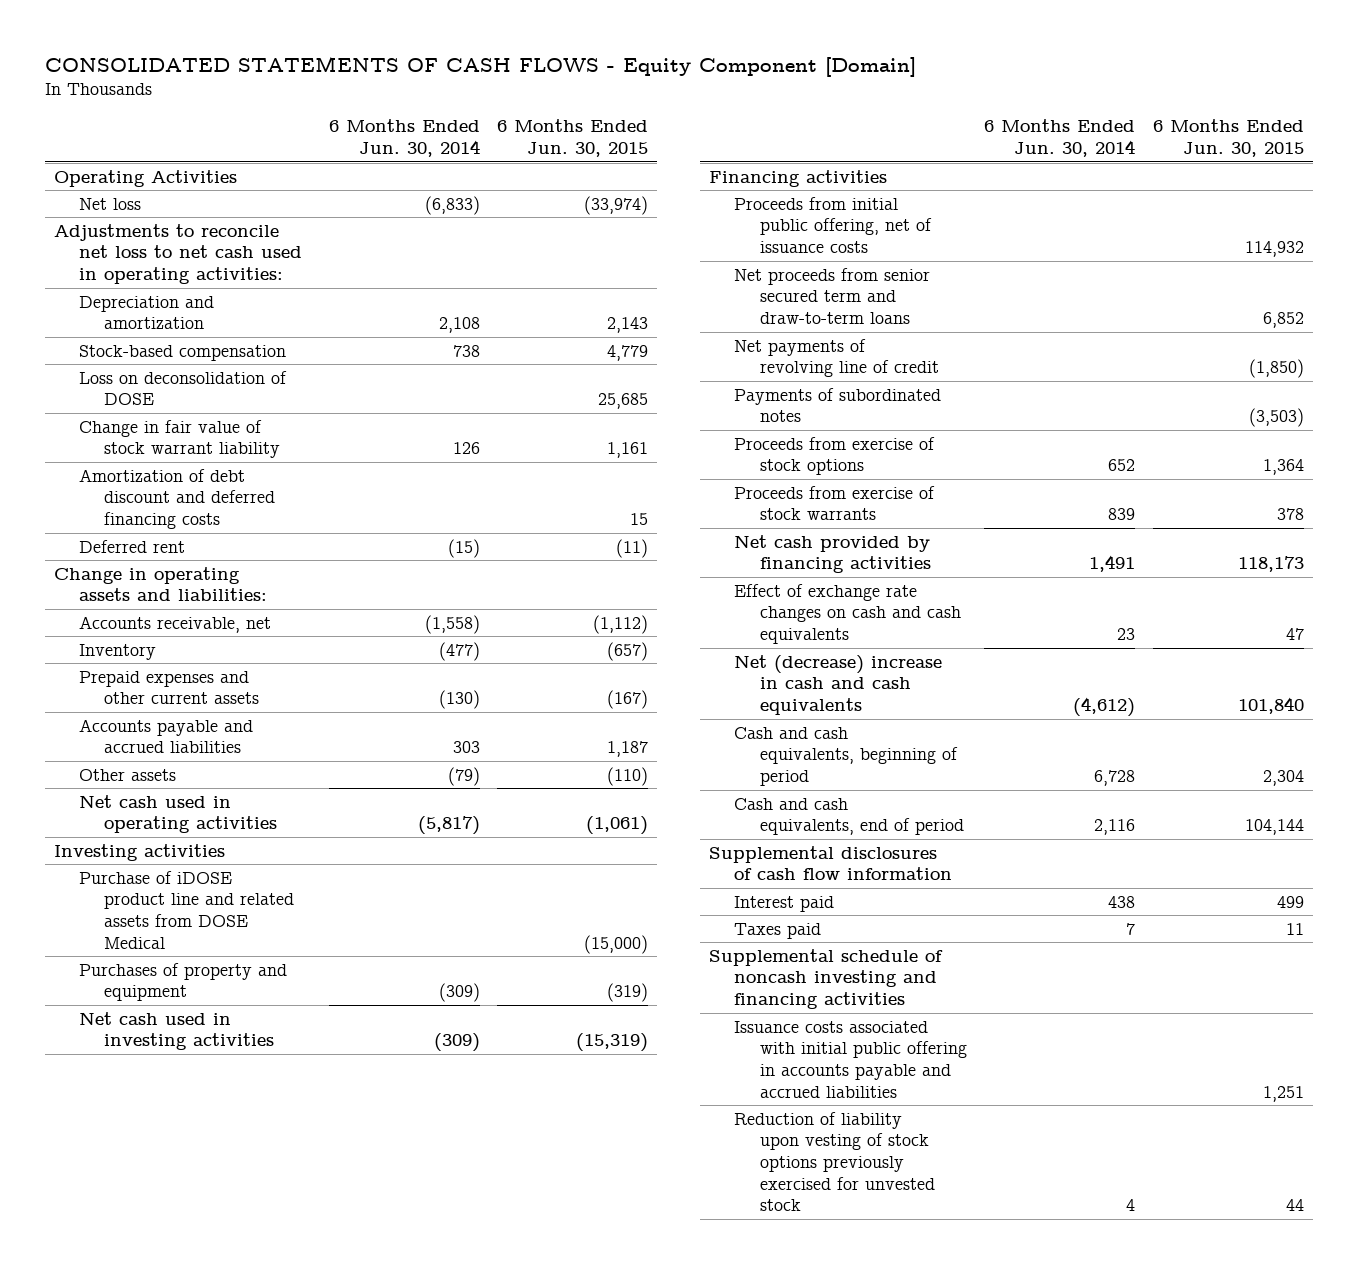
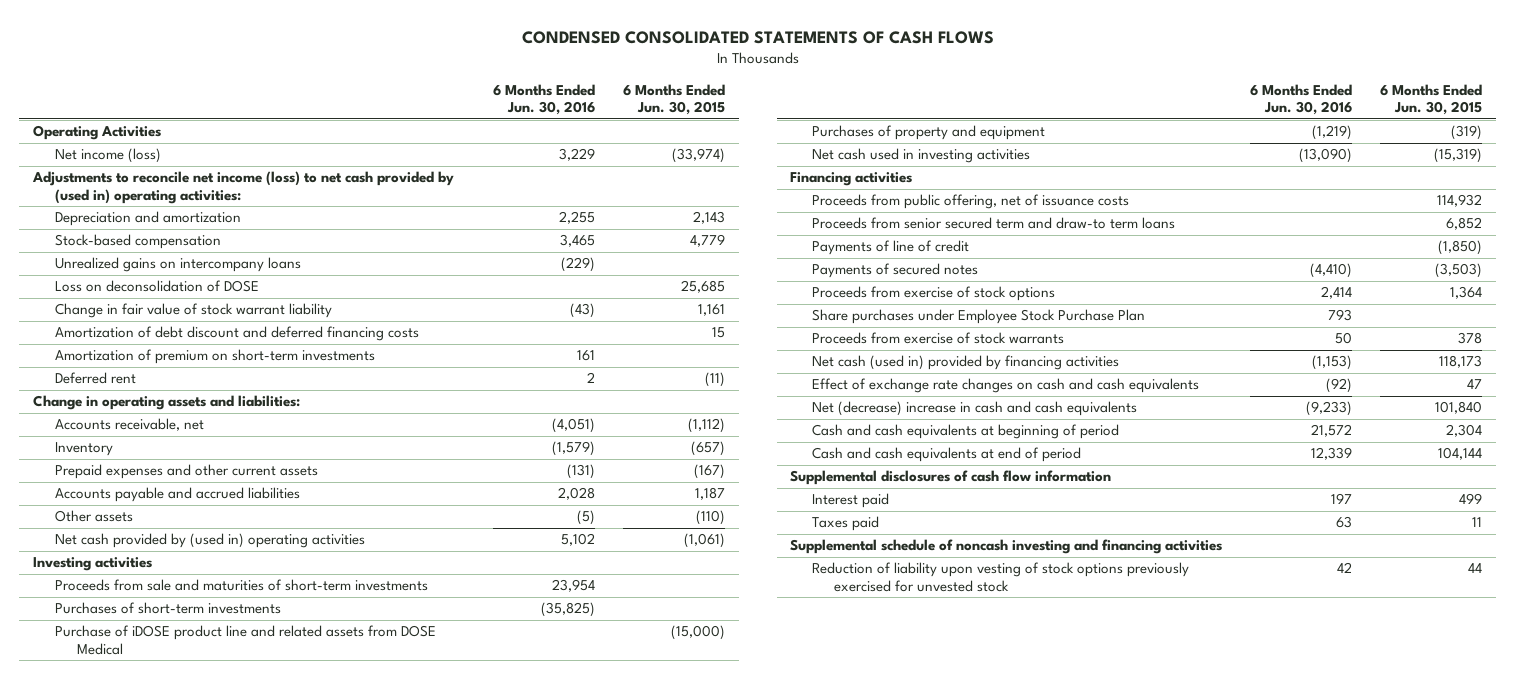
- CONSOLIDATED STATEMENTS OF CASH FLOWS - Equity Component [Domain]
+ CONDENSED CONSOLIDATED STATEMENTS OF CASH FLOWS
- | 6 Months Ended Jun. 30, 2014 | 6 Months Ended Jun. 30, 2015
+ | 6 Months Ended Jun. 30, 2016 | 6 Months Ended Jun. 30, 2015
- Net loss | (6,833) | (33,974)
- Adjustments to reconcile net loss to net cash used in operating activities:
+ Net income (loss) | 3,229 | (33,974)
+ Adjustments to reconcile net income (loss) to net cash provided by (used in) operating activities:
+ Unrealized gains on intercompany loans | (229) |
+ Amortization of premium on short-term investments | 161 |
- Net cash used in operating activities | (5,817) | (1,061)
+ Net cash provided by (used in) operating activities | 5,102 | (1,061)
+ Proceeds from sale and maturities of short-term investments | 23,954 |
+ Purchases of short-term investments | (35,825) |
- Proceeds from initial public offering, net of issuance costs | | 114,932
- Net proceeds from senior secured term and draw-to-term loans | | 6,852
- Net payments of revolving line of credit | | (1,850)
- Payments of subordinated notes | | (3,503)
+ Proceeds from public offering, net of issuance costs | | 114,932
+ Proceeds from senior secured term and draw-to term loans | | 6,852
+ Payments of line of credit | | (1,850)
+ Payments of secured notes | (4,410) | (3,503)
+ Share purchases under Employee Stock Purchase Plan | 793 |
- Net cash provided by financing activities | 1,491 | 118,173
+ Net cash (used in) provided by financing activities | (1,153) | 118,173
- Cash and cash equivalents, beginning of period | 6,728 | 2,304
- Cash and cash equivalents, end of period | 2,116 | 104,144
+ Cash and cash equivalents at beginning of period | 21,572 | 2,304
+ Cash and cash equivalents at end of period | 12,339 | 104,144
- Issuance costs associated with initial public offering in accounts payable and accrued liabilities | | 1,251

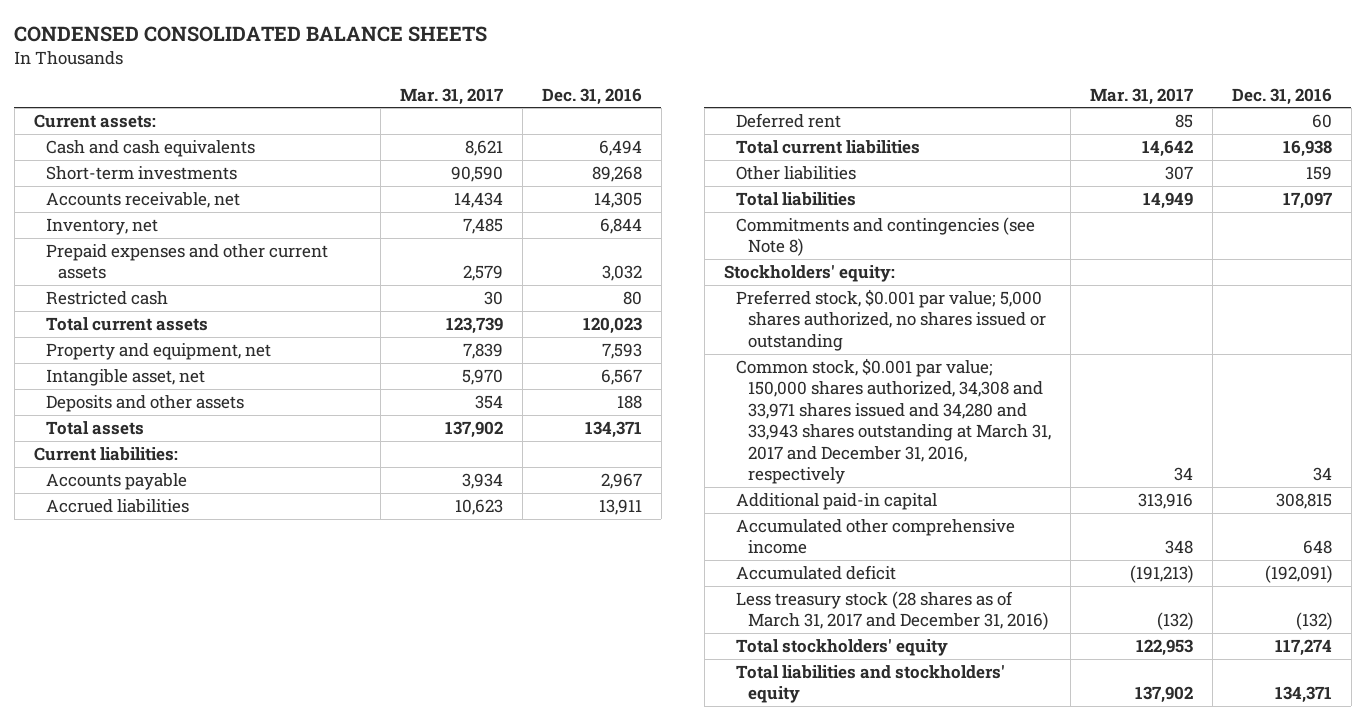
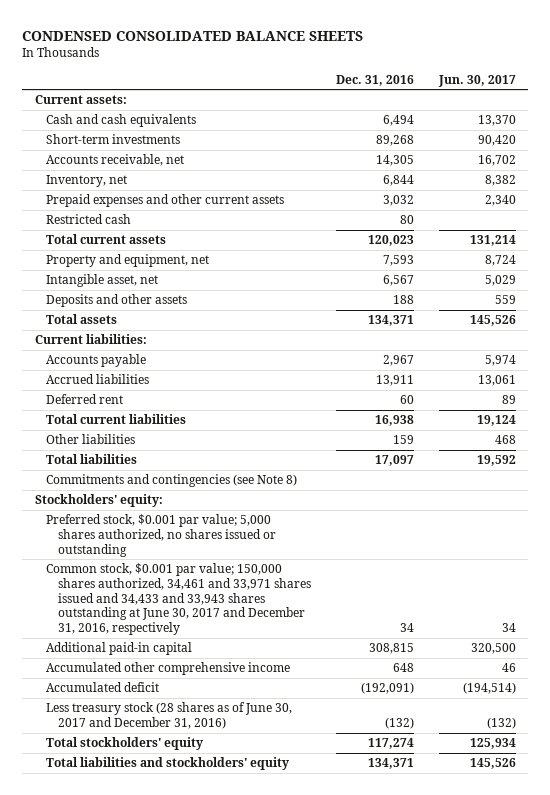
- | Mar. 31, 2017 | Dec. 31, 2016
+ | Dec. 31, 2016 | Jun. 30, 2017
- Common stock, $0.001 par value; 150,000 shares authorized, 34,308 and 33,971 shares issued and 34,280 and 33,943 shares outstanding at March 31, 2017 and December 31, 2016, respectively | 34 | 34
+ Common stock, $0.001 par value; 150,000 shares authorized, 34,461 and 33,971 shares issued and 34,433 and 33,943 shares outstanding at June 30, 2017 and December 31, 2016, respectively | 34 | 34
- Less treasury stock (28 shares as of March 31, 2017 and December 31, 2016) | (132) | (132)
+ Less treasury stock (28 shares as of June 30, 2017 and December 31, 2016) | (132) | (132)

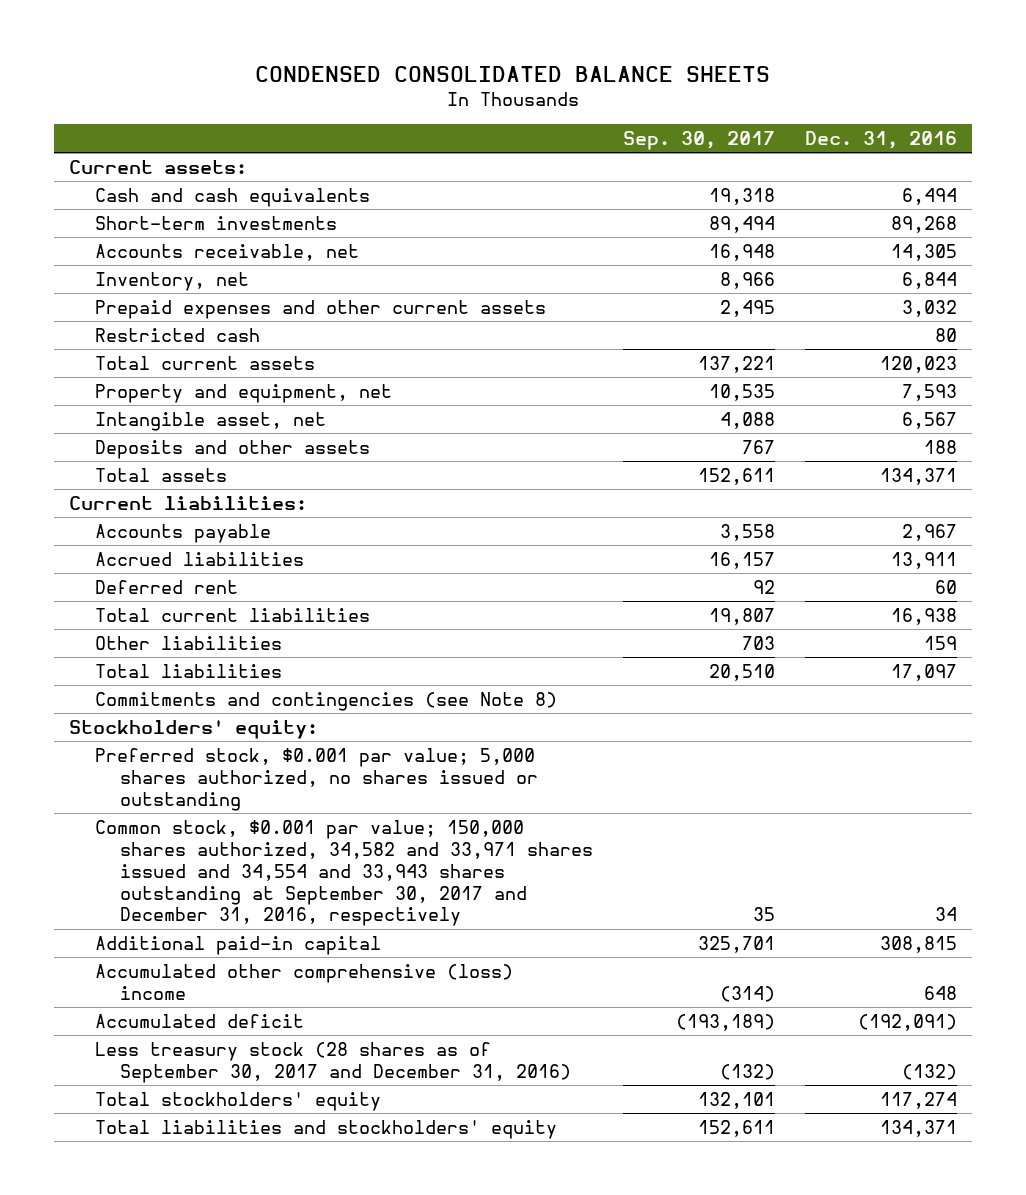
- | Dec. 31, 2016 | Jun. 30, 2017
+ | Sep. 30, 2017 | Dec. 31, 2016
- Common stock, $0.001 par value; 150,000 shares authorized, 34,461 and 33,971 shares issued and 34,433 and 33,943 shares outstanding at June 30, 2017 and December 31, 2016, respectively | 34 | 34
+ Common stock, $0.001 par value; 150,000 shares authorized, 34,582 and 33,971 shares issued and 34,554 and 33,943 shares outstanding at September 30, 2017 and December 31, 2016, respectively | 35 | 34
- Accumulated other comprehensive income | 648 | 46
+ Accumulated other comprehensive (loss) income | (314) | 648
- Less treasury stock (28 shares as of June 30, 2017 and December 31, 2016) | (132) | (132)
+ Less treasury stock (28 shares as of September 30, 2017 and December 31, 2016) | (132) | (132)

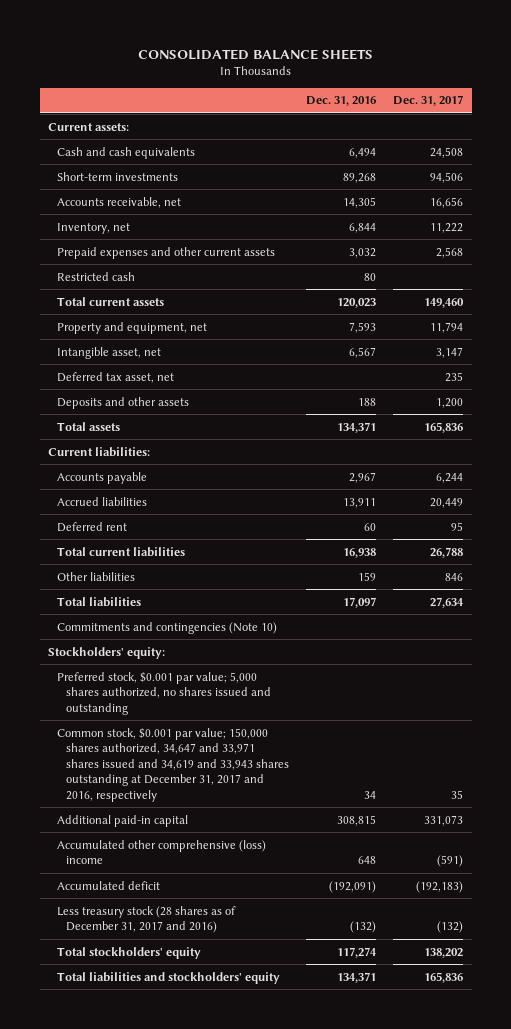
- CONDENSED CONSOLIDATED BALANCE SHEETS
+ CONSOLIDATED BALANCE SHEETS
- | Sep. 30, 2017 | Dec. 31, 2016
+ | Dec. 31, 2016 | Dec. 31, 2017
+ Deferred tax asset, net | | 235
- Commitments and contingencies (see Note 8)
+ Commitments and contingencies (Note 10)
- Preferred stock, $0.001 par value; 5,000 shares authorized, no shares issued or outstanding
- Common stock, $0.001 par value; 150,000 shares authorized, 34,582 and 33,971 shares issued and 34,554 and 33,943 shares outstanding at September 30, 2017 and December 31, 2016, respectively | 35 | 34
+ Preferred stock, $0.001 par value; 5,000 shares authorized, no shares issued and outstanding
+ Common stock, $0.001 par value; 150,000 shares authorized, 34,647 and 33,971 shares issued and 34,619 and 33,943 shares outstanding at December 31, 2017 and 2016, respectively | 34 | 35
- Less treasury stock (28 shares as of September 30, 2017 and December 31, 2016) | (132) | (132)
+ Less treasury stock (28 shares as of December 31, 2017 and 2016) | (132) | (132)

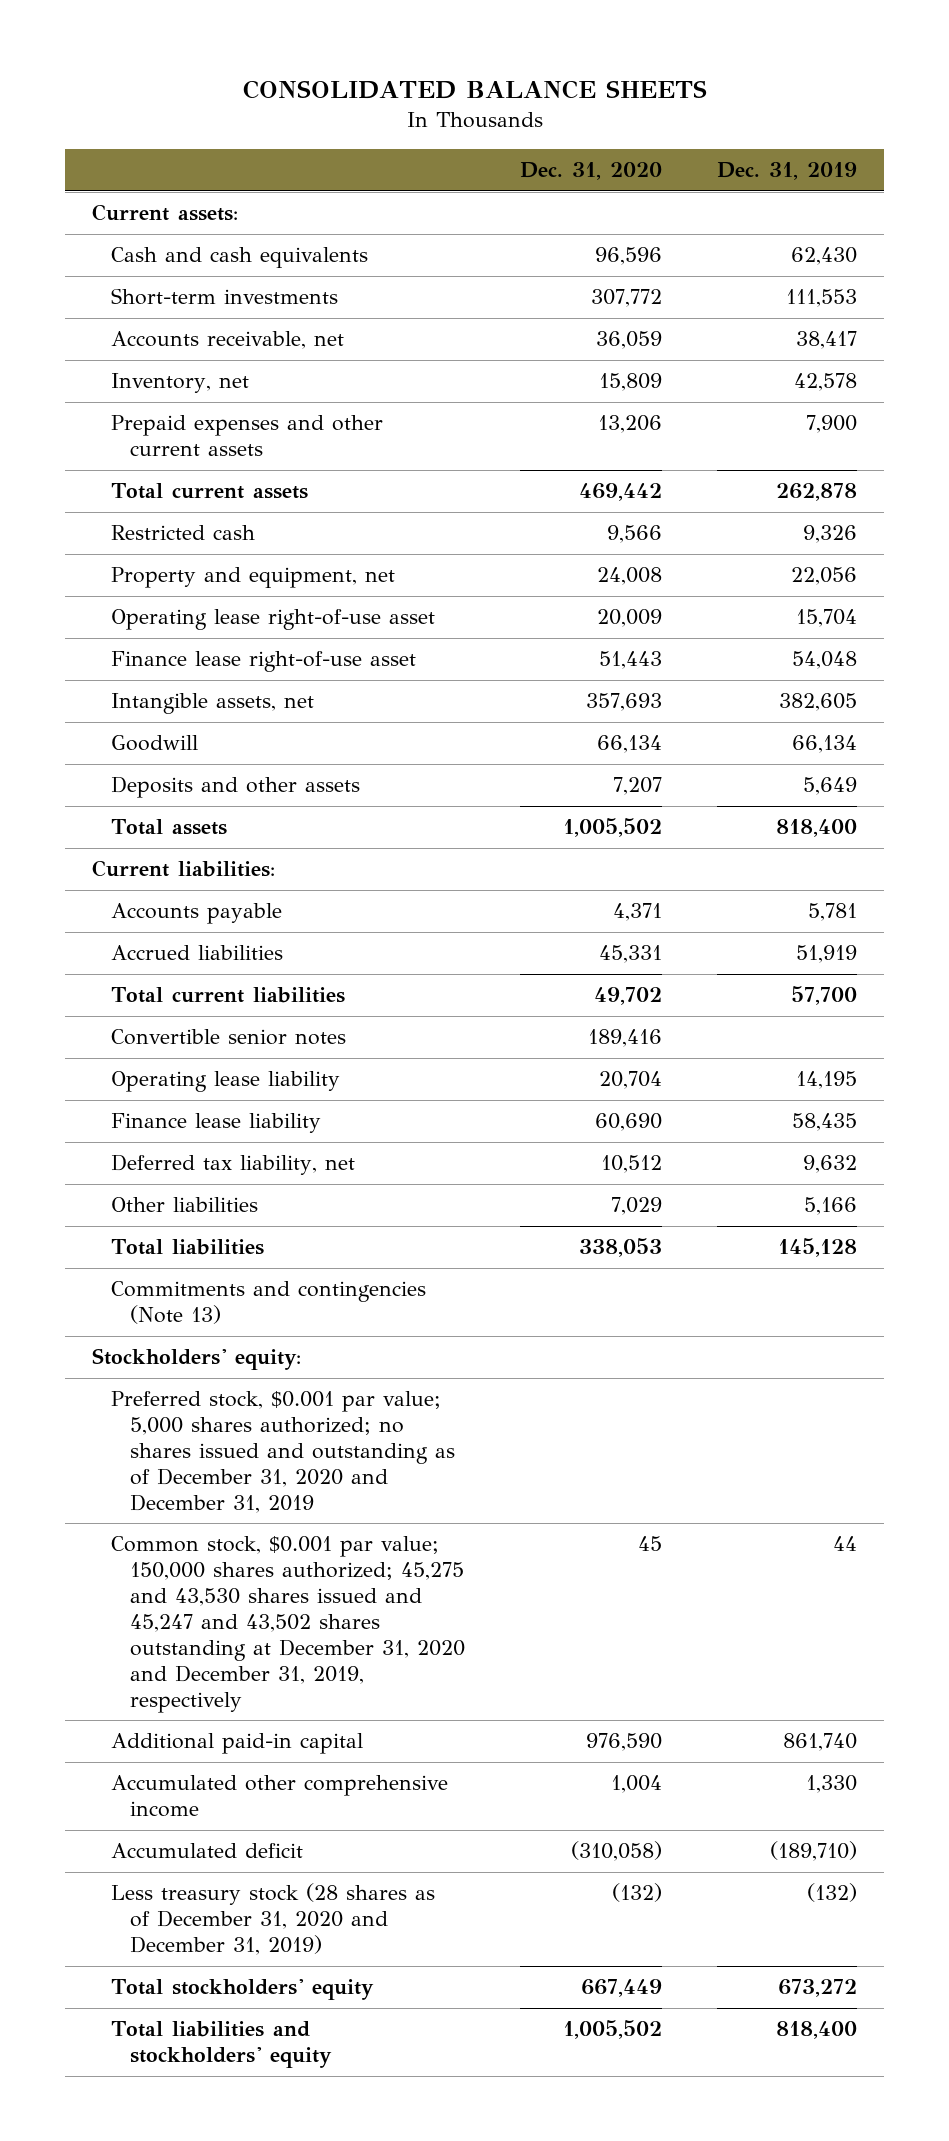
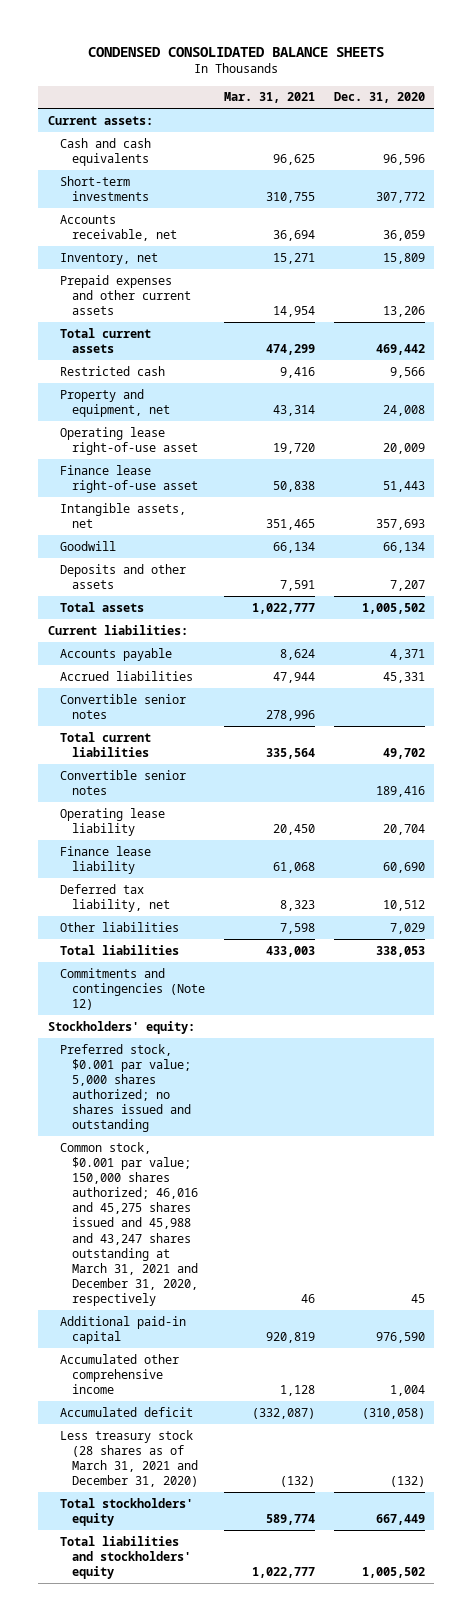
- CONSOLIDATED BALANCE SHEETS
+ CONDENSED CONSOLIDATED BALANCE SHEETS
- | Dec. 31, 2020 | Dec. 31, 2019
+ | Mar. 31, 2021 | Dec. 31, 2020
+ Convertible senior notes | 278,996 |
- Commitments and contingencies (Note 13)
+ Commitments and contingencies (Note 12)
- Preferred stock, $0.001 par value; 5,000 shares authorized; no shares issued and outstanding as of December 31, 2020 and December 31, 2019
- Common stock, $0.001 par value; 150,000 shares authorized; 45,275 and 43,530 shares issued and 45,247 and 43,502 shares outstanding at December 31, 2020 and December 31, 2019, respectively | 45 | 44
+ Preferred stock, $0.001 par value; 5,000 shares authorized; no shares issued and outstanding
+ Common stock, $0.001 par value; 150,000 shares authorized; 46,016 and 45,275 shares issued and 45,988 and 43,247 shares outstanding at March 31, 2021 and December 31, 2020, respectively | 46 | 45
- Less treasury stock (28 shares as of December 31, 2020 and December 31, 2019) | (132) | (132)
+ Less treasury stock (28 shares as of March 31, 2021 and December 31, 2020) | (132) | (132)

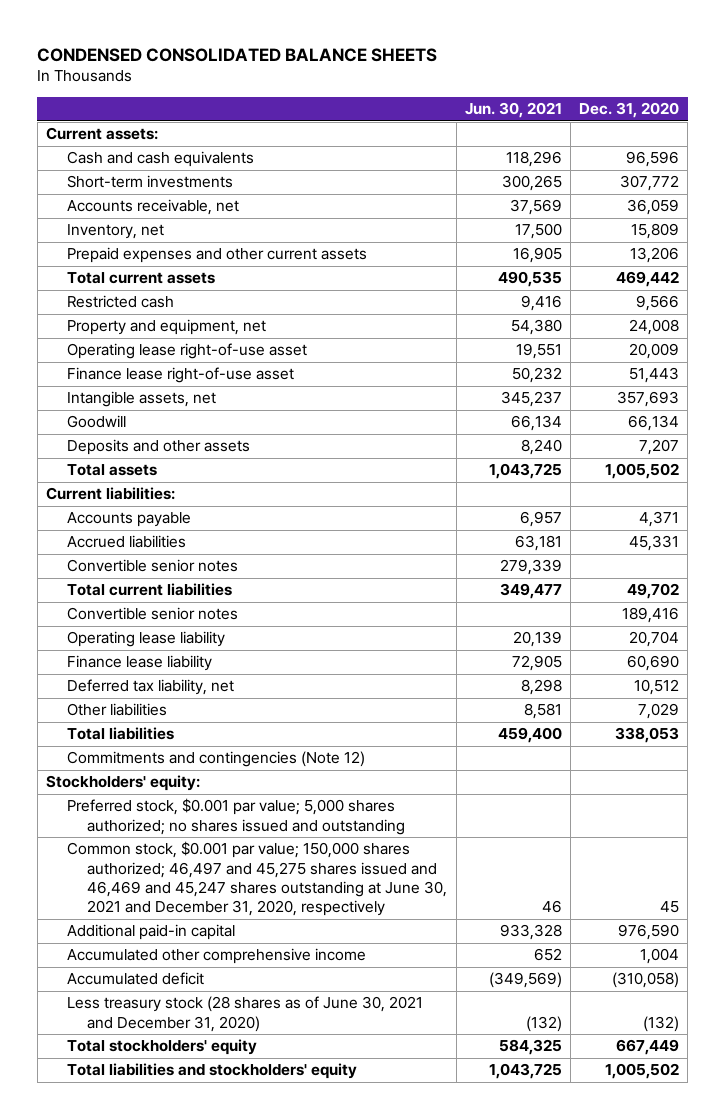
- | Mar. 31, 2021 | Dec. 31, 2020
+ | Jun. 30, 2021 | Dec. 31, 2020
- Common stock, $0.001 par value; 150,000 shares authorized; 46,016 and 45,275 shares issued and 45,988 and 43,247 shares outstanding at March 31, 2021 and December 31, 2020, respectively | 46 | 45
+ Common stock, $0.001 par value; 150,000 shares authorized; 46,497 and 45,275 shares issued and 46,469 and 45,247 shares outstanding at June 30, 2021 and December 31, 2020, respectively | 46 | 45
- Less treasury stock (28 shares as of March 31, 2021 and December 31, 2020) | (132) | (132)
+ Less treasury stock (28 shares as of June 30, 2021 and December 31, 2020) | (132) | (132)

